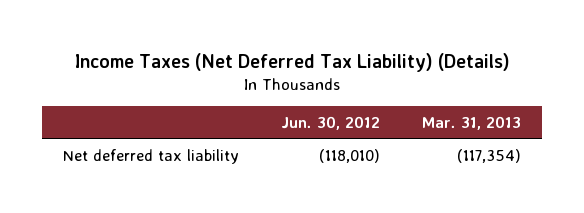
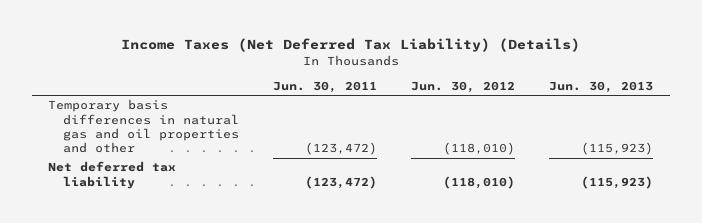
- | Jun. 30, 2012 | Mar. 31, 2013
+ | Jun. 30, 2011 | Jun. 30, 2012 | Jun. 30, 2013
+ Temporary basis differences in natural gas and oil properties and other | (123,472) | (118,010) | (115,923)

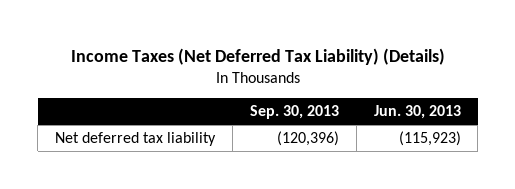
- | Jun. 30, 2011 | Jun. 30, 2012 | Jun. 30, 2013
+ | Sep. 30, 2013 | Jun. 30, 2013
- Temporary basis differences in natural gas and oil properties and other | (123,472) | (118,010) | (115,923)

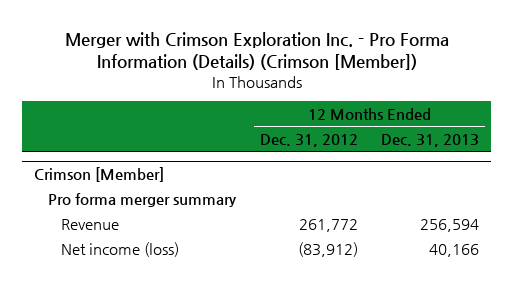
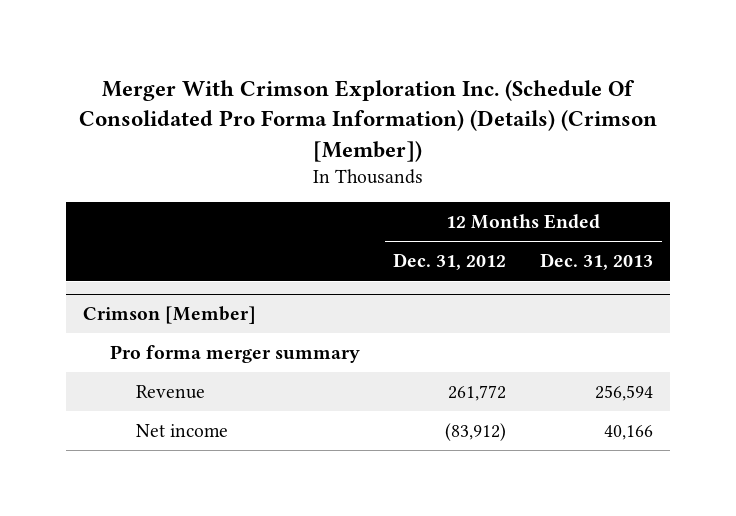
- Merger with Crimson Exploration Inc. - Pro Forma Information (Details) (Crimson [Member])
+ Merger With Crimson Exploration Inc. (Schedule Of Consolidated Pro Forma Information) (Details) (Crimson [Member])
@ Crimson [Member]
- Net income (loss) | (83,912) | 40,166
+ Net income | (83,912) | 40,166

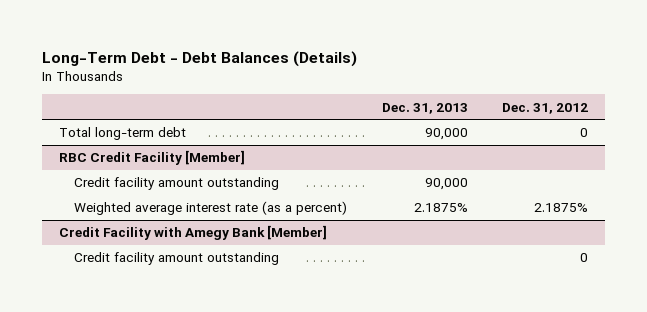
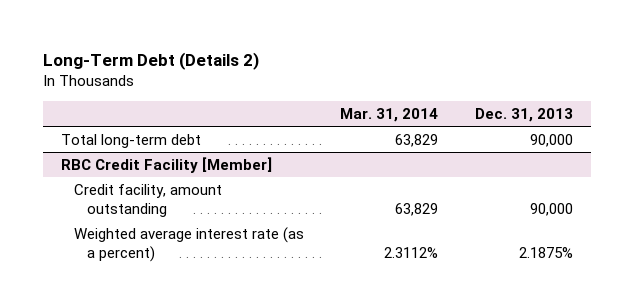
- Long-Term Debt - Debt Balances (Details)
+ Long-Term Debt (Details 2)
- | Dec. 31, 2013 | Dec. 31, 2012
+ | Mar. 31, 2014 | Dec. 31, 2013
@ RBC Credit Facility [Member]
- Credit facility amount outstanding | 90,000 |
+ Credit facility, amount outstanding | 63,829 | 90,000
- Credit Facility with Amegy Bank [Member]
- Credit facility amount outstanding | | 0

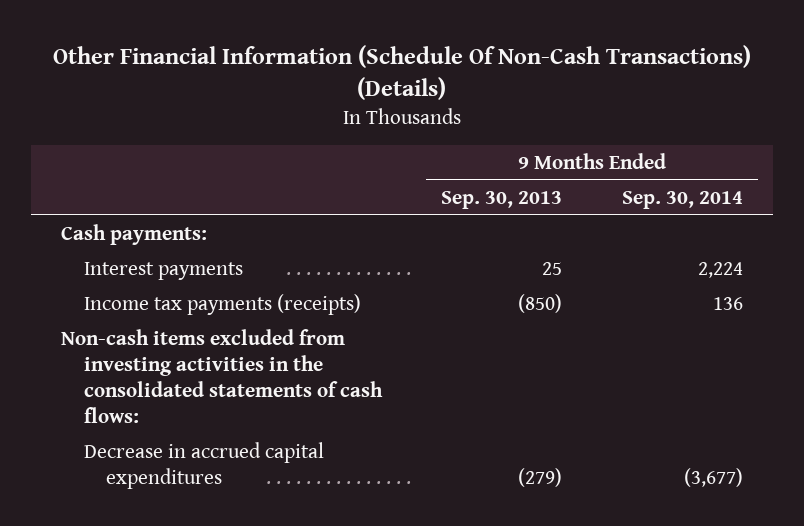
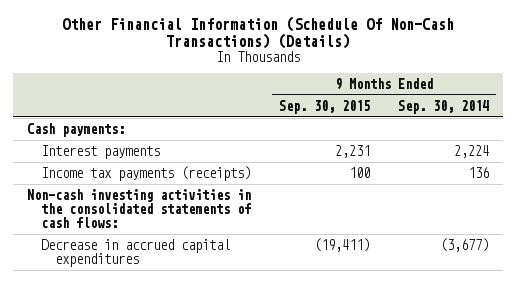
- | 9 Months Ended Sep. 30, 2013 | 9 Months Ended Sep. 30, 2014
+ | 9 Months Ended Sep. 30, 2015 | 9 Months Ended Sep. 30, 2014
- Non-cash items excluded from investing activities in the consolidated statements of cash flows:
+ Non-cash investing activities in the consolidated statements of cash flows:

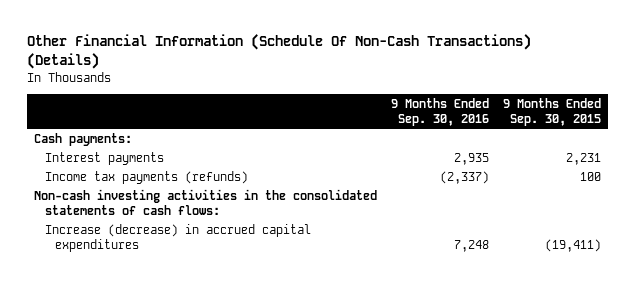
- | 9 Months Ended Sep. 30, 2015 | 9 Months Ended Sep. 30, 2014
+ | 9 Months Ended Sep. 30, 2016 | 9 Months Ended Sep. 30, 2015
- Income tax payments (receipts) | 100 | 136
+ Income tax payments (refunds) | (2,337) | 100
- Decrease in accrued capital expenditures | (19,411) | (3,677)
+ Increase (decrease) in accrued capital expenditures | 7,248 | (19,411)

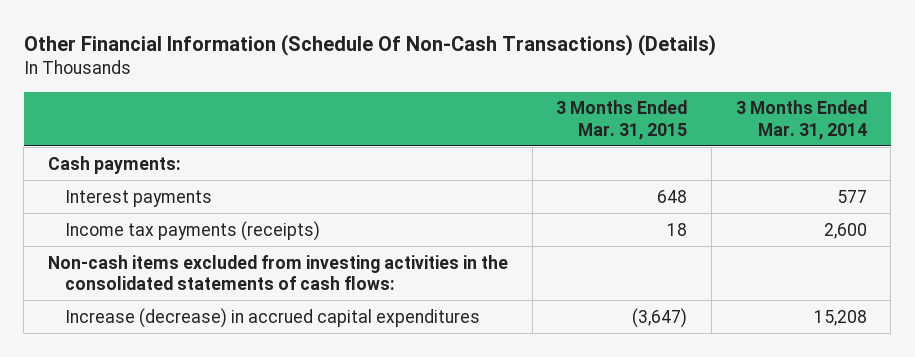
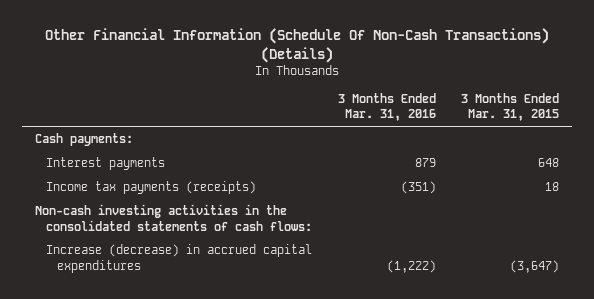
- | 3 Months Ended Mar. 31, 2015 | 3 Months Ended Mar. 31, 2014
+ | 3 Months Ended Mar. 31, 2016 | 3 Months Ended Mar. 31, 2015
- Non-cash items excluded from investing activities in the consolidated statements of cash flows:
+ Non-cash investing activities in the consolidated statements of cash flows:

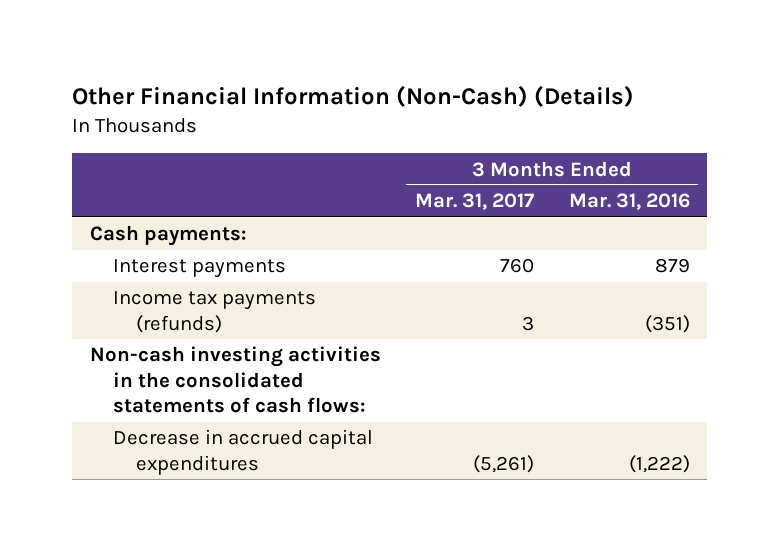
- Other Financial Information (Schedule Of Non-Cash Transactions) (Details)
+ Other Financial Information (Non-Cash) (Details)
- | 3 Months Ended Mar. 31, 2016 | 3 Months Ended Mar. 31, 2015
+ | 3 Months Ended Mar. 31, 2017 | 3 Months Ended Mar. 31, 2016
- Income tax payments (receipts) | (351) | 18
+ Income tax payments (refunds) | 3 | (351)
- Increase (decrease) in accrued capital expenditures | (1,222) | (3,647)
+ Decrease in accrued capital expenditures | (5,261) | (1,222)

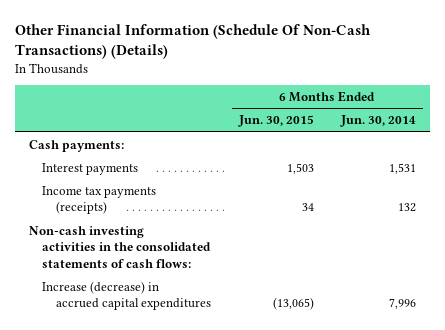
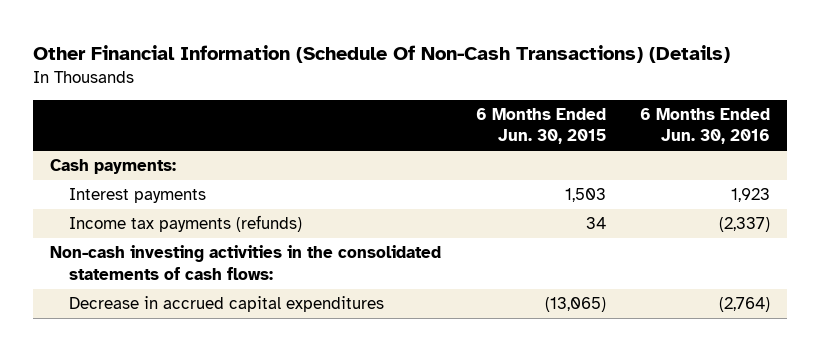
- | 6 Months Ended Jun. 30, 2015 | 6 Months Ended Jun. 30, 2014
+ | 6 Months Ended Jun. 30, 2015 | 6 Months Ended Jun. 30, 2016
- Income tax payments (receipts) | 34 | 132
+ Income tax payments (refunds) | 34 | (2,337)
- Increase (decrease) in accrued capital expenditures | (13,065) | 7,996
+ Decrease in accrued capital expenditures | (13,065) | (2,764)

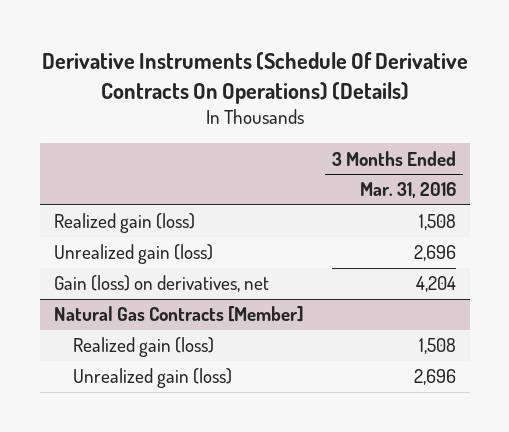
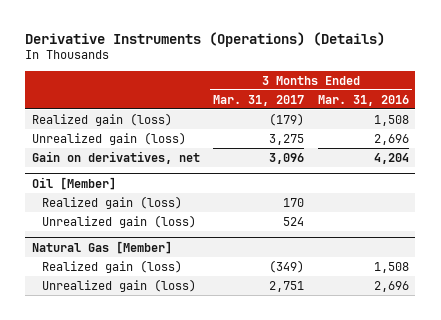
- Derivative Instruments (Schedule Of Derivative Contracts On Operations) (Details)
+ Derivative Instruments (Operations) (Details)
- | 3 Months Ended Mar. 31, 2016
+ | 3 Months Ended Mar. 31, 2017 | 3 Months Ended Mar. 31, 2016
- Gain (loss) on derivatives, net | 4,204
- Natural Gas Contracts [Member]
+ Gain on derivatives, net | 3,096 | 4,204
+ Oil [Member]
+ Realized gain (loss) | 170 |
+ Unrealized gain (loss) | 524 |
+ Natural Gas [Member]

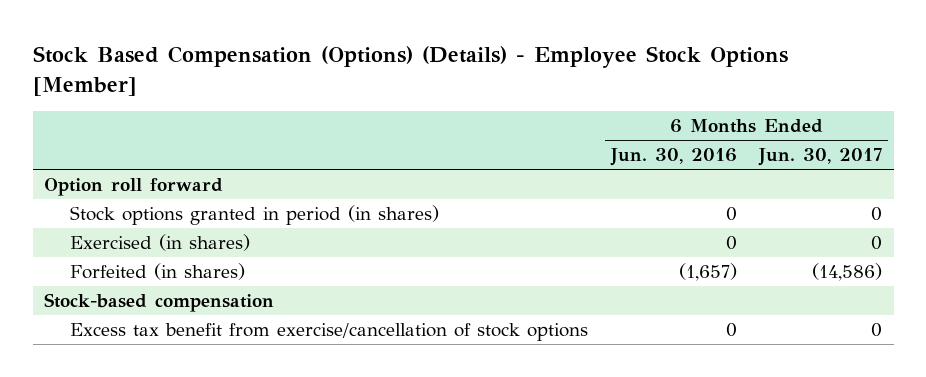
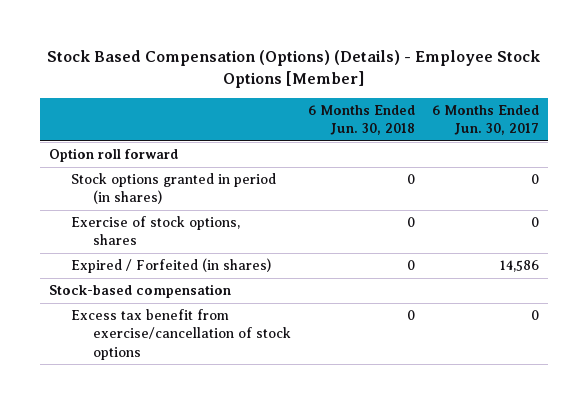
- | 6 Months Ended Jun. 30, 2016 | 6 Months Ended Jun. 30, 2017
+ | 6 Months Ended Jun. 30, 2018 | 6 Months Ended Jun. 30, 2017
- Exercised (in shares) | 0 | 0
- Forfeited (in shares) | (1,657) | (14,586)
+ Exercise of stock options, shares | 0 | 0
+ Expired / Forfeited (in shares) | 0 | 14,586

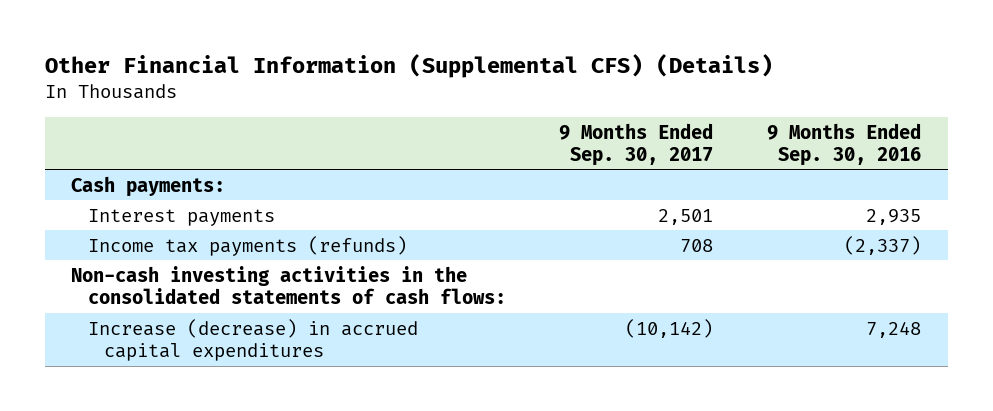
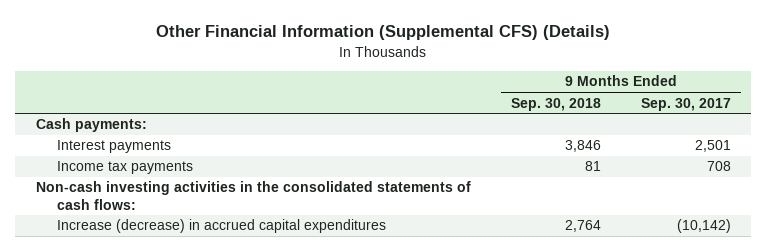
- | 9 Months Ended Sep. 30, 2017 | 9 Months Ended Sep. 30, 2016
+ | 9 Months Ended Sep. 30, 2018 | 9 Months Ended Sep. 30, 2017
- Income tax payments (refunds) | 708 | (2,337)
+ Income tax payments | 81 | 708

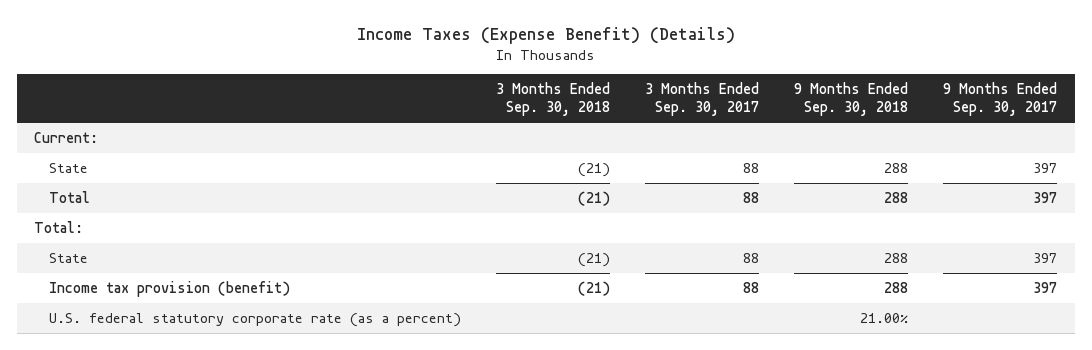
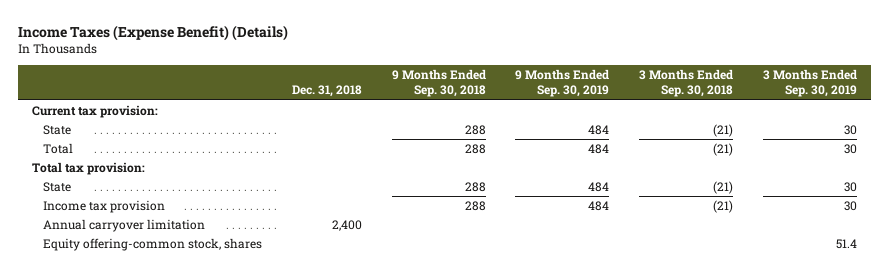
- | 3 Months Ended Sep. 30, 2018 | 3 Months Ended Sep. 30, 2017 | 9 Months Ended Sep. 30, 2018 | 9 Months Ended Sep. 30, 2017
+ | Dec. 31, 2018 | 9 Months Ended Sep. 30, 2018 | 9 Months Ended Sep. 30, 2019 | 3 Months Ended Sep. 30, 2018 | 3 Months Ended Sep. 30, 2019
- Current:
+ Current tax provision:
- Total:
+ Total tax provision:
- Income tax provision (benefit) | (21) | 88 | 288 | 397
- U.S. federal statutory corporate rate (as a percent) | | | 21.00% |
+ Income tax provision | | 288 | 484 | (21) | 30
+ Annual carryover limitation | 2,400 | | | |
+ Equity offering-common stock, shares | | | | | 51.4

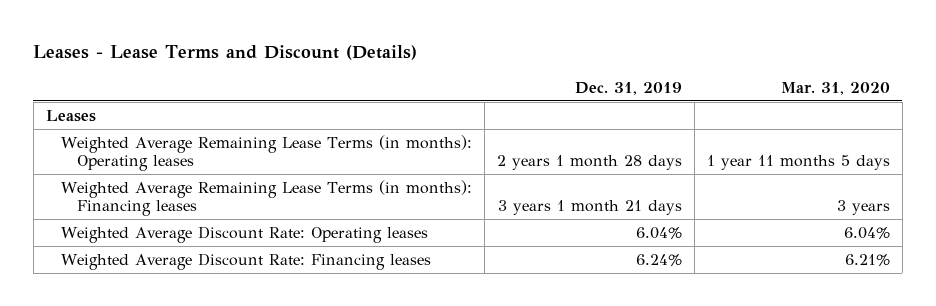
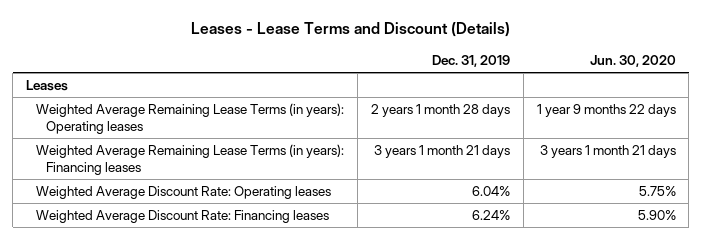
- | Dec. 31, 2019 | Mar. 31, 2020
+ | Dec. 31, 2019 | Jun. 30, 2020
- Weighted Average Remaining Lease Terms (in months): Operating leases | 2 years 1 month 28 days | 1 year 11 months 5 days
- Weighted Average Remaining Lease Terms (in months): Financing leases | 3 years 1 month 21 days | 3 years
+ Weighted Average Remaining Lease Terms (in years): Operating leases | 2 years 1 month 28 days | 1 year 9 months 22 days
+ Weighted Average Remaining Lease Terms (in years): Financing leases | 3 years 1 month 21 days | 3 years 1 month 21 days

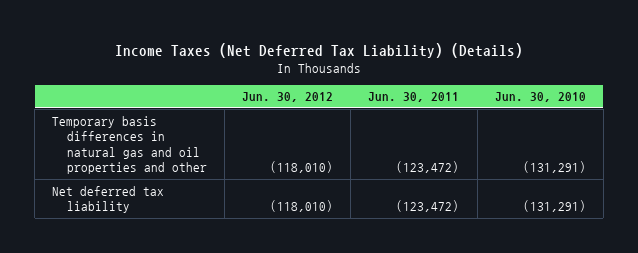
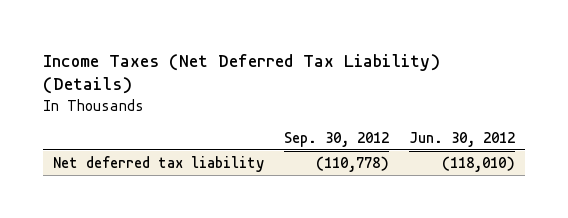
- | Jun. 30, 2012 | Jun. 30, 2011 | Jun. 30, 2010
+ | Sep. 30, 2012 | Jun. 30, 2012
- Temporary basis differences in natural gas and oil properties and other | (118,010) | (123,472) | (131,291)

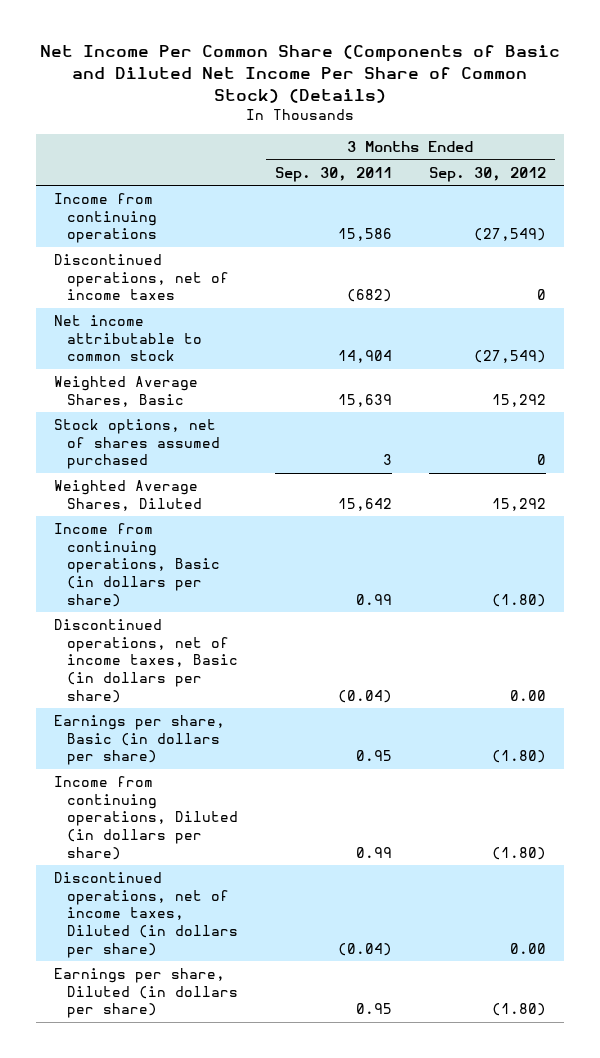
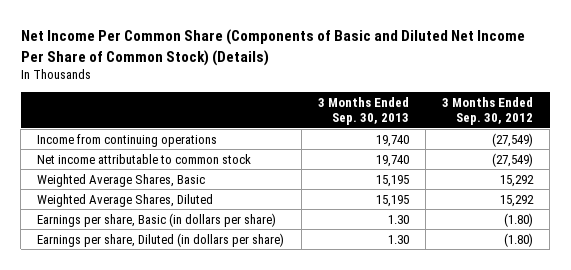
- | 3 Months Ended Sep. 30, 2011 | 3 Months Ended Sep. 30, 2012
+ | 3 Months Ended Sep. 30, 2013 | 3 Months Ended Sep. 30, 2012
- Discontinued operations, net of income taxes | (682) | 0
- Stock options, net of shares assumed purchased | 3 | 0
- Income from continuing operations, Basic (in dollars per share) | 0.99 | (1.80)
- Discontinued operations, net of income taxes, Basic (in dollars per share) | (0.04) | 0.00
- Income from continuing operations, Diluted (in dollars per share) | 0.99 | (1.80)
- Discontinued operations, net of income taxes, Diluted (in dollars per share) | (0.04) | 0.00

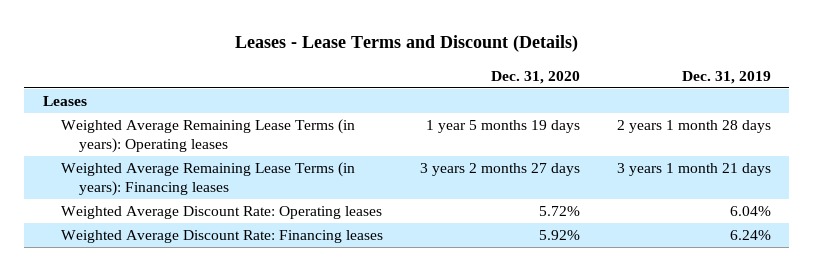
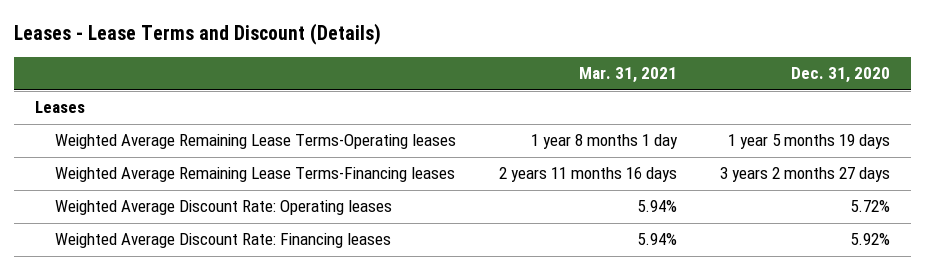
- | Dec. 31, 2020 | Dec. 31, 2019
+ | Mar. 31, 2021 | Dec. 31, 2020
- Weighted Average Remaining Lease Terms (in years): Operating leases | 1 year 5 months 19 days | 2 years 1 month 28 days
- Weighted Average Remaining Lease Terms (in years): Financing leases | 3 years 2 months 27 days | 3 years 1 month 21 days
+ Weighted Average Remaining Lease Terms-Operating leases | 1 year 8 months 1 day | 1 year 5 months 19 days
+ Weighted Average Remaining Lease Terms-Financing leases | 2 years 11 months 16 days | 3 years 2 months 27 days

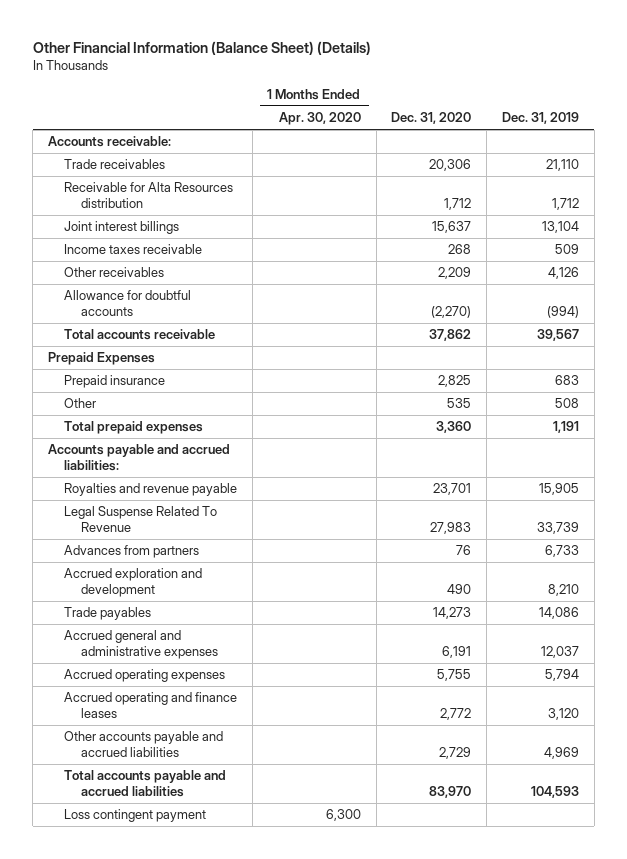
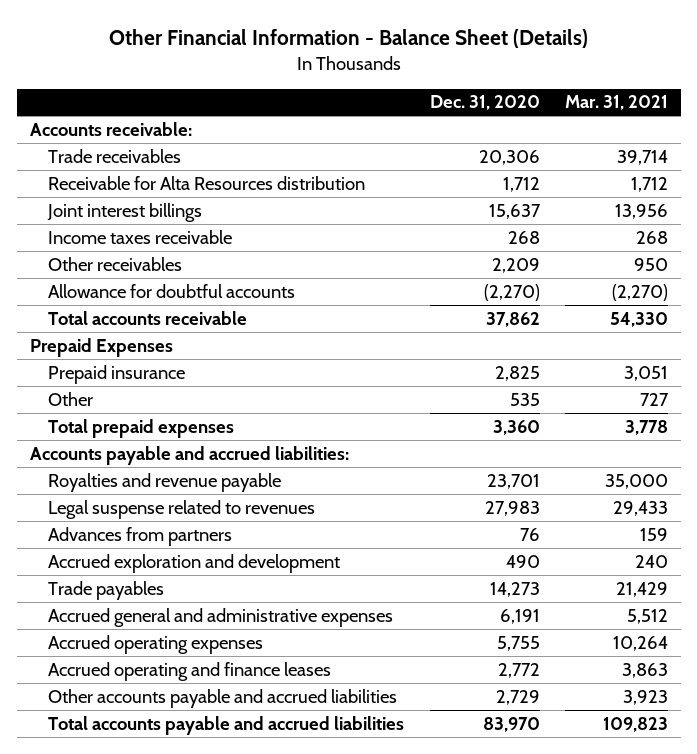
- Other Financial Information (Balance Sheet) (Details)
+ Other Financial Information - Balance Sheet (Details)
- | 1 Months Ended Apr. 30, 2020 | Dec. 31, 2020 | Dec. 31, 2019
+ | Dec. 31, 2020 | Mar. 31, 2021
- Legal Suspense Related To Revenue | | 27,983 | 33,739
+ Legal suspense related to revenues | 27,983 | 29,433
- Loss contingent payment | 6,300 | |

